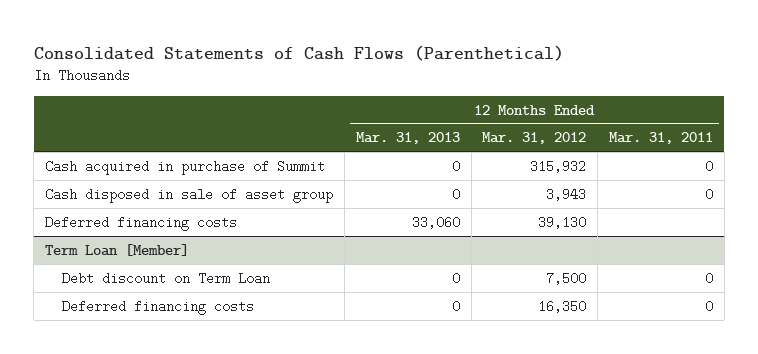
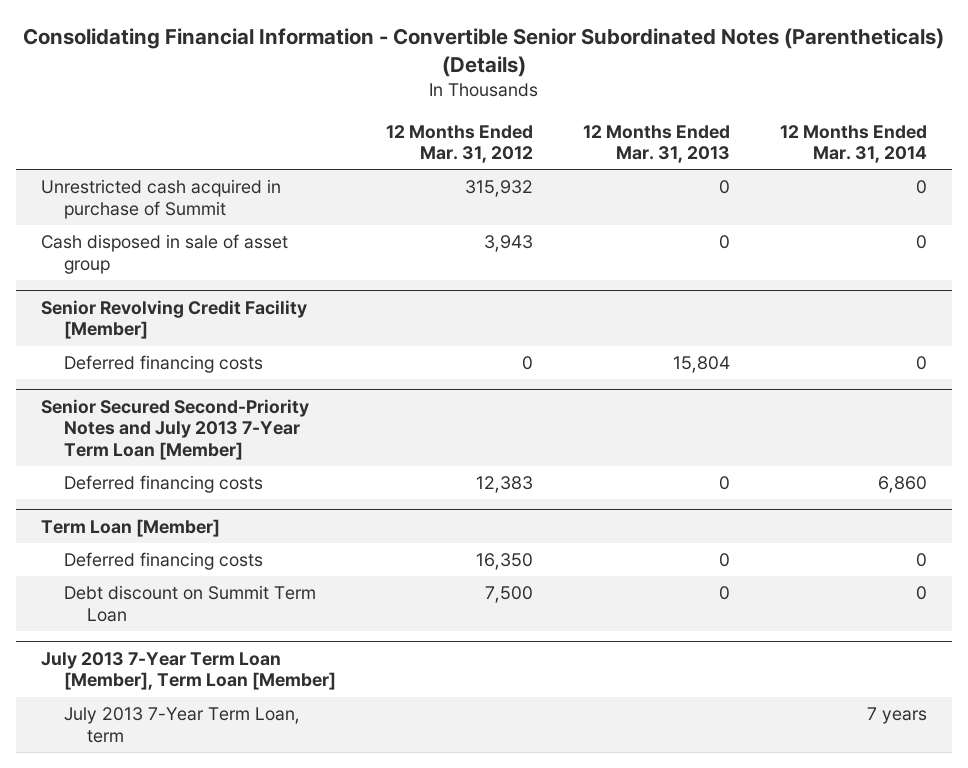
- Consolidated Statements of Cash Flows (Parenthetical)
+ Consolidating Financial Information - Convertible Senior Subordinated Notes (Parentheticals) (Details)
- | 12 Months Ended Mar. 31, 2013 | 12 Months Ended Mar. 31, 2012 | 12 Months Ended Mar. 31, 2011
+ | 12 Months Ended Mar. 31, 2012 | 12 Months Ended Mar. 31, 2013 | 12 Months Ended Mar. 31, 2014
- Cash acquired in purchase of Summit | 0 | 315,932 | 0
+ Unrestricted cash acquired in purchase of Summit | 315,932 | 0 | 0
- Deferred financing costs | 33,060 | 39,130 |
+ Senior Revolving Credit Facility [Member]
+ Deferred financing costs | 0 | 15,804 | 0
+ Senior Secured Second-Priority Notes and July 2013 7-Year Term Loan [Member]
+ Deferred financing costs | 12,383 | 0 | 6,860
@ Term Loan [Member]
- Debt discount on Term Loan | 0 | 7,500 | 0
+ Debt discount on Summit Term Loan | 7,500 | 0 | 0
+ July 2013 7-Year Term Loan [Member], Term Loan [Member]
+ July 2013 7-Year Term Loan, term | | | 7 years

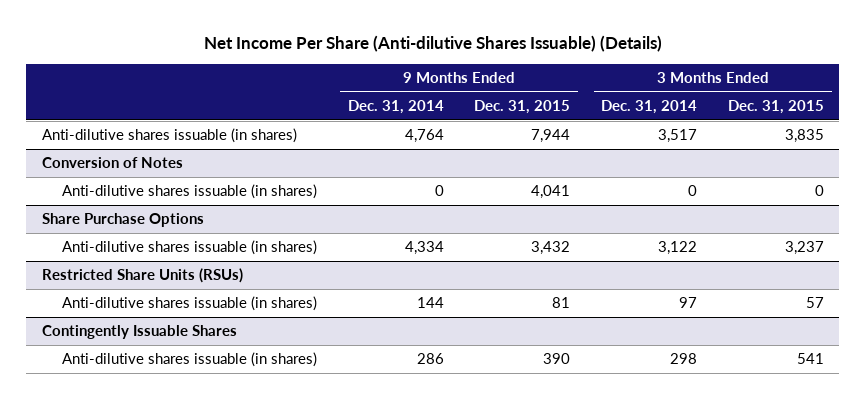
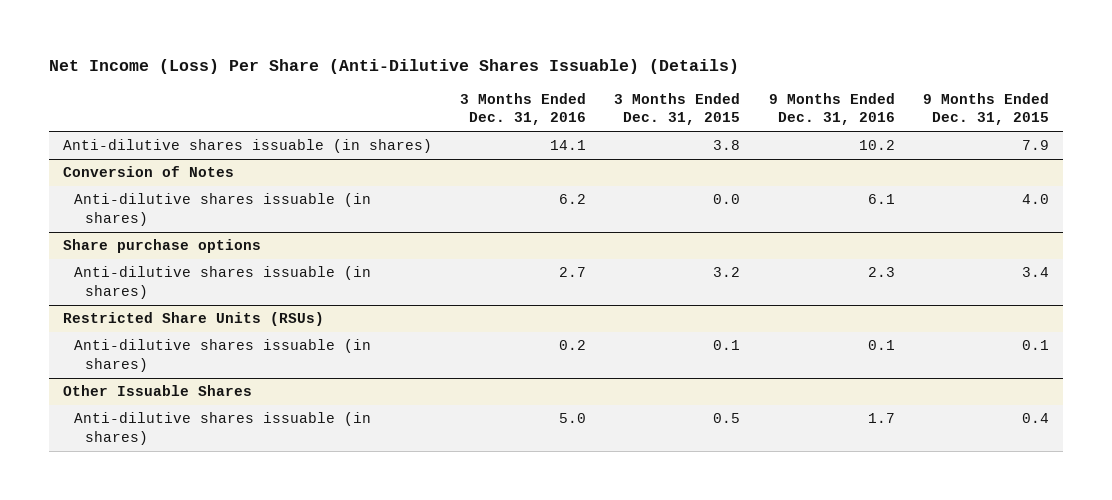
- Net Income Per Share (Anti-dilutive Shares Issuable) (Details)
+ Net Income (Loss) Per Share (Anti-Dilutive Shares Issuable) (Details)
- | 9 Months Ended Dec. 31, 2014 | 9 Months Ended Dec. 31, 2015 | 3 Months Ended Dec. 31, 2014 | 3 Months Ended Dec. 31, 2015
+ | 3 Months Ended Dec. 31, 2016 | 3 Months Ended Dec. 31, 2015 | 9 Months Ended Dec. 31, 2016 | 9 Months Ended Dec. 31, 2015
- Anti-dilutive shares issuable (in shares) | 4,764 | 7,944 | 3,517 | 3,835
+ Anti-dilutive shares issuable (in shares) | 14.1 | 3.8 | 10.2 | 7.9
@ Conversion of Notes
- Anti-dilutive shares issuable (in shares) | 0 | 4,041 | 0 | 0
- Share Purchase Options
- Anti-dilutive shares issuable (in shares) | 4,334 | 3,432 | 3,122 | 3,237
@ Conversion of Notes
+ Anti-dilutive shares issuable (in shares) | 6.2 | 0.0 | 6.1 | 4.0
+ Share purchase options
+ Anti-dilutive shares issuable (in shares) | 2.7 | 3.2 | 2.3 | 3.4
@ Restricted Share Units (RSUs)
- Anti-dilutive shares issuable (in shares) | 144 | 81 | 97 | 57
- Contingently Issuable Shares
- Anti-dilutive shares issuable (in shares) | 286 | 390 | 298 | 541
@ Restricted Share Units (RSUs)
+ Anti-dilutive shares issuable (in shares) | 0.2 | 0.1 | 0.1 | 0.1
+ Other Issuable Shares
+ Anti-dilutive shares issuable (in shares) | 5.0 | 0.5 | 1.7 | 0.4

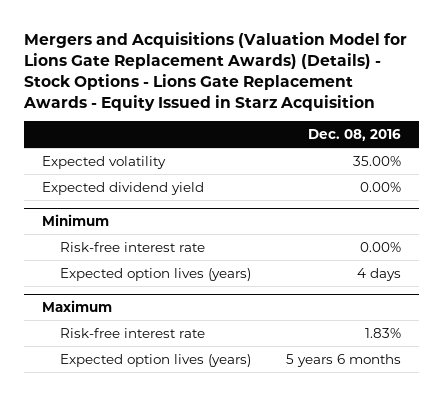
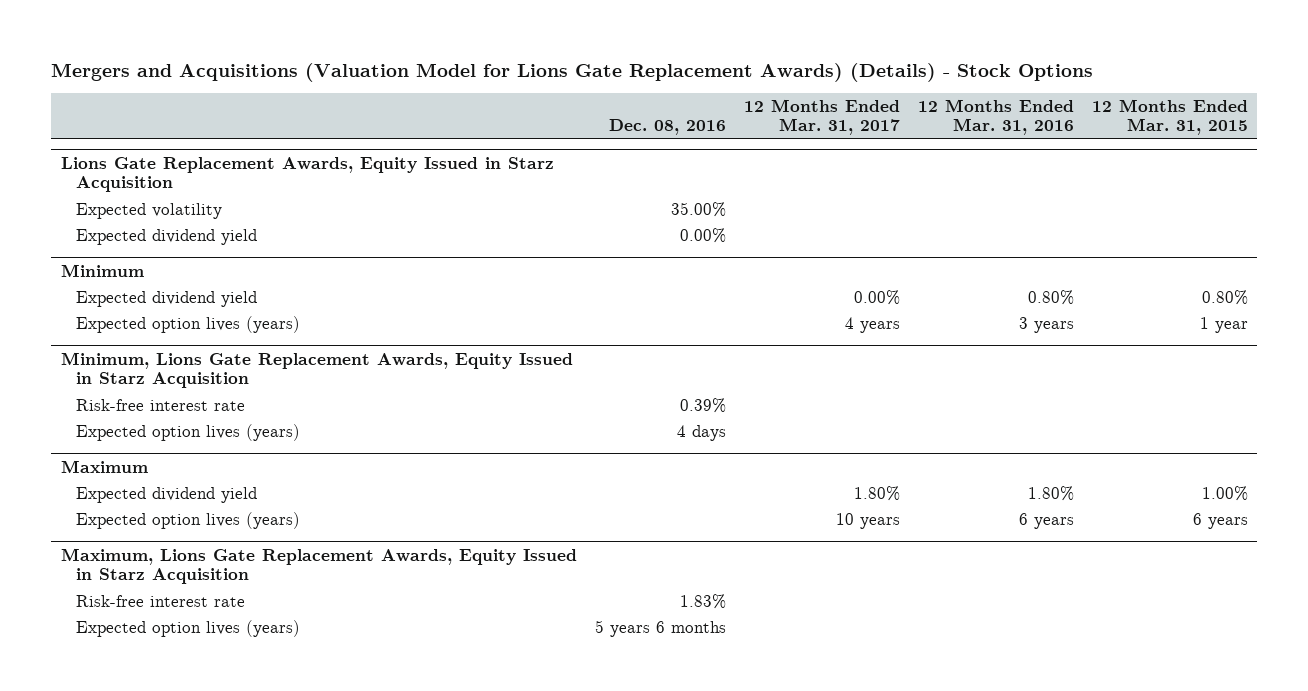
- Mergers and Acquisitions (Valuation Model for Lions Gate Replacement Awards) (Details) - Stock Options - Lions Gate Replacement Awards - Equity Issued in Starz Acquisition
+ Mergers and Acquisitions (Valuation Model for Lions Gate Replacement Awards) (Details) - Stock Options
- | Dec. 08, 2016
+ | Dec. 08, 2016 | 12 Months Ended Mar. 31, 2017 | 12 Months Ended Mar. 31, 2016 | 12 Months Ended Mar. 31, 2015
+ Lions Gate Replacement Awards, Equity Issued in Starz Acquisition
@ Minimum
- Risk-free interest rate | 0.00%
+ Expected dividend yield | | 0.00% | 0.80% | 0.80%
+ Expected option lives (years) | | 4 years | 3 years | 1 year
+ Minimum, Lions Gate Replacement Awards, Equity Issued in Starz Acquisition
+ Risk-free interest rate | 0.39% | | |
@ Maximum
+ Expected dividend yield | | 1.80% | 1.80% | 1.00%
+ Expected option lives (years) | | 10 years | 6 years | 6 years
+ Maximum, Lions Gate Replacement Awards, Equity Issued in Starz Acquisition

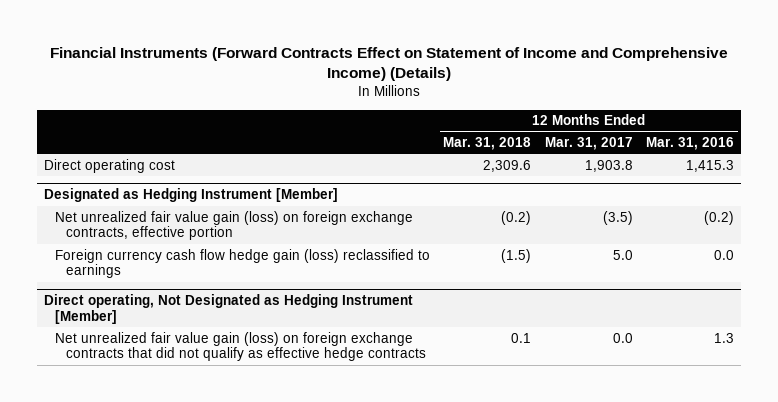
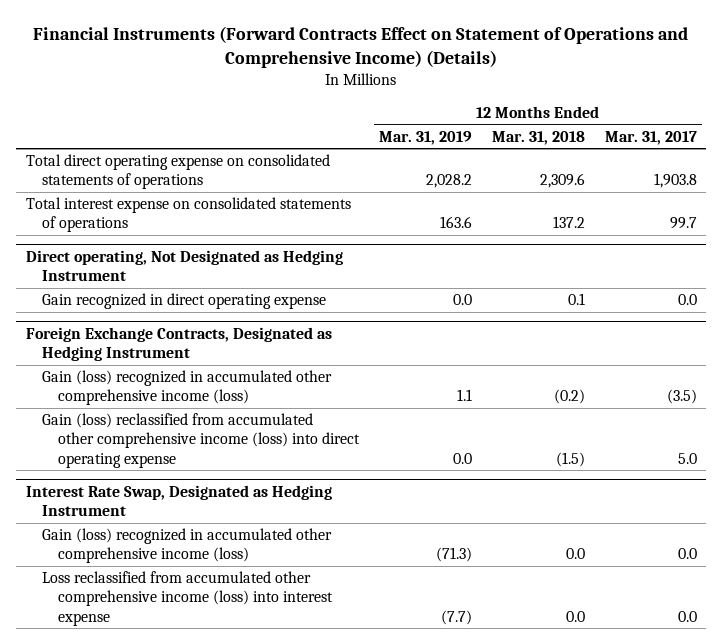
- Financial Instruments (Forward Contracts Effect on Statement of Income and Comprehensive Income) (Details)
+ Financial Instruments (Forward Contracts Effect on Statement of Operations and Comprehensive Income) (Details)
- | 12 Months Ended Mar. 31, 2018 | 12 Months Ended Mar. 31, 2017 | 12 Months Ended Mar. 31, 2016
+ | 12 Months Ended Mar. 31, 2019 | 12 Months Ended Mar. 31, 2018 | 12 Months Ended Mar. 31, 2017
- Direct operating cost | 2,309.6 | 1,903.8 | 1,415.3
- Designated as Hedging Instrument [Member]
- Net unrealized fair value gain (loss) on foreign exchange contracts, effective portion | (0.2) | (3.5) | (0.2)
- Foreign currency cash flow hedge gain (loss) reclassified to earnings | (1.5) | 5.0 | 0.0
- Direct operating, Not Designated as Hedging Instrument [Member]
- Net unrealized fair value gain (loss) on foreign exchange contracts that did not qualify as effective hedge contracts | 0.1 | 0.0 | 1.3
+ Total direct operating expense on consolidated statements of operations | 2,028.2 | 2,309.6 | 1,903.8
+ Total interest expense on consolidated statements of operations | 163.6 | 137.2 | 99.7
+ Direct operating, Not Designated as Hedging Instrument
+ Gain recognized in direct operating expense | 0.0 | 0.1 | 0.0
+ Foreign Exchange Contracts, Designated as Hedging Instrument
+ Gain (loss) recognized in accumulated other comprehensive income (loss) | 1.1 | (0.2) | (3.5)
+ Gain (loss) reclassified from accumulated other comprehensive income (loss) into direct operating expense | 0.0 | (1.5) | 5.0
+ Interest Rate Swap, Designated as Hedging Instrument
+ Gain (loss) recognized in accumulated other comprehensive income (loss) | (71.3) | 0.0 | 0.0
+ Loss reclassified from accumulated other comprehensive income (loss) into interest expense | (7.7) | 0.0 | 0.0

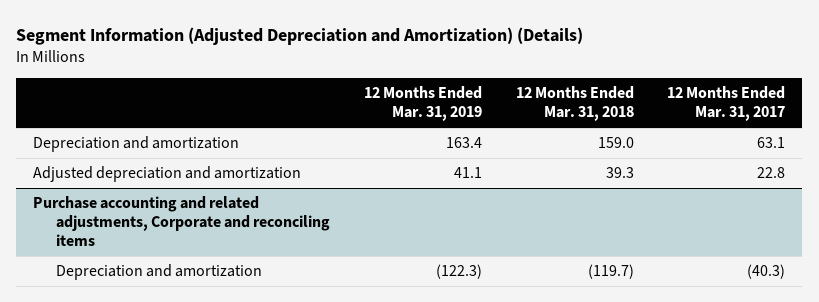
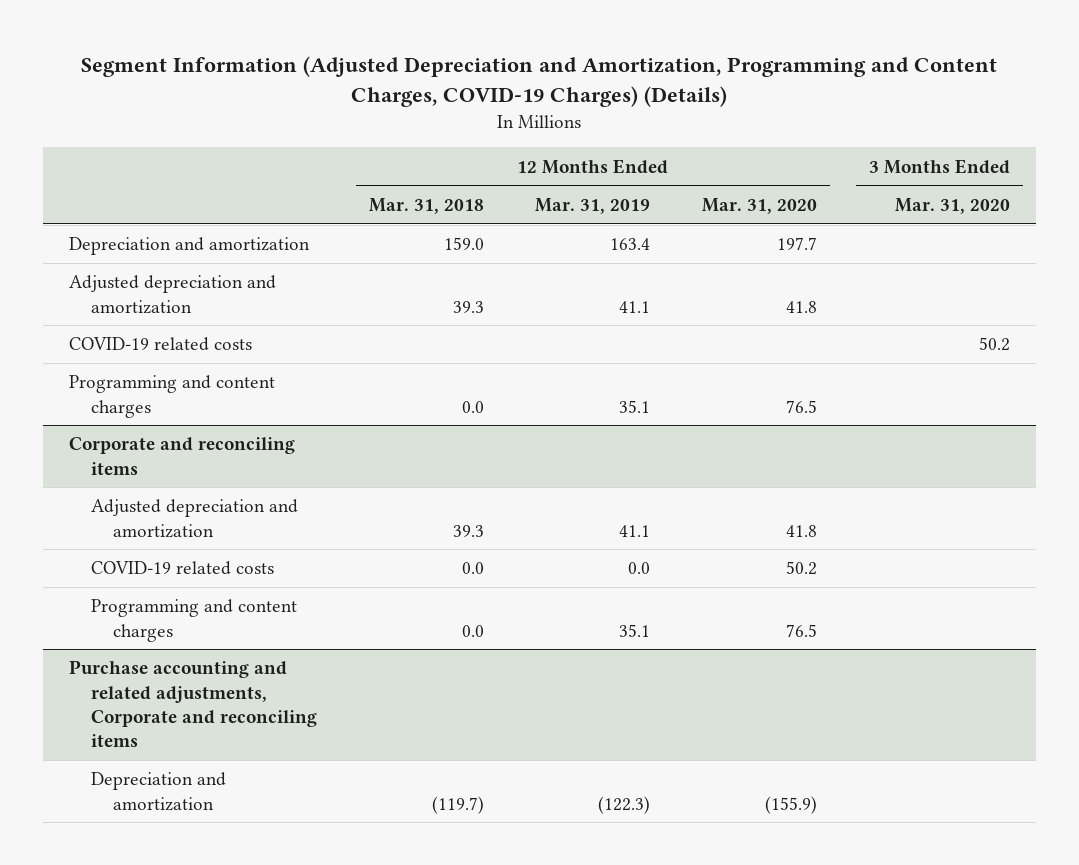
- Segment Information (Adjusted Depreciation and Amortization) (Details)
+ Segment Information (Adjusted Depreciation and Amortization, Programming and Content Charges, COVID-19 Charges) (Details)
- | 12 Months Ended Mar. 31, 2019 | 12 Months Ended Mar. 31, 2018 | 12 Months Ended Mar. 31, 2017
+ | 12 Months Ended Mar. 31, 2018 | 12 Months Ended Mar. 31, 2019 | 12 Months Ended Mar. 31, 2020 | 3 Months Ended Mar. 31, 2020
+ COVID-19 related costs | | | | 50.2
+ Programming and content charges | 0.0 | 35.1 | 76.5 |
+ Corporate and reconciling items
+ Adjusted depreciation and amortization | 39.3 | 41.1 | 41.8 |
+ COVID-19 related costs | 0.0 | 0.0 | 50.2 |
+ Programming and content charges | 0.0 | 35.1 | 76.5 |

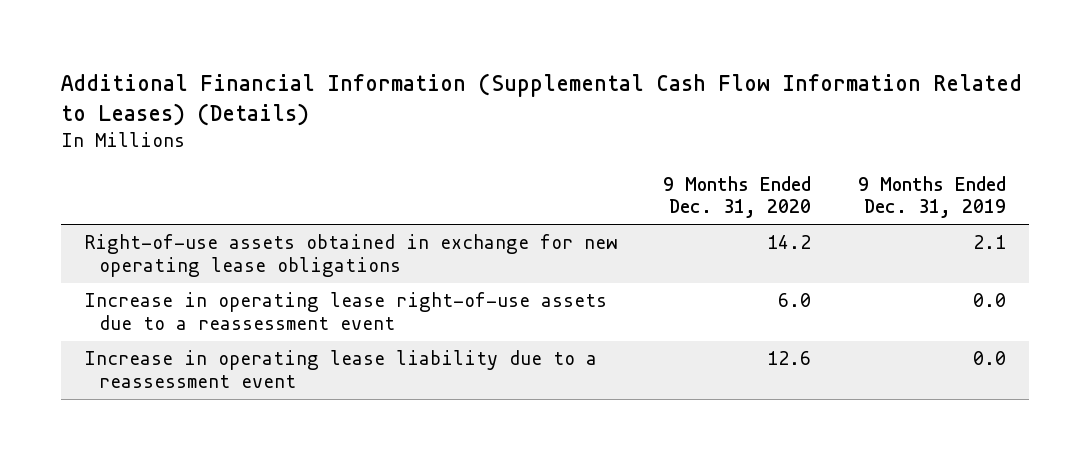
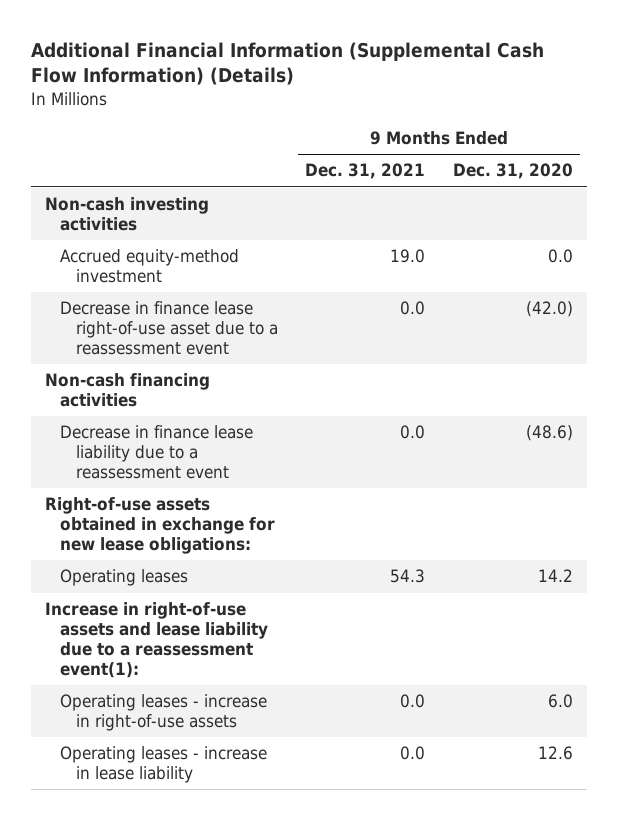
- Additional Financial Information (Supplemental Cash Flow Information Related to Leases) (Details)
+ Additional Financial Information (Supplemental Cash Flow Information) (Details)
- | 9 Months Ended Dec. 31, 2020 | 9 Months Ended Dec. 31, 2019
+ | 9 Months Ended Dec. 31, 2021 | 9 Months Ended Dec. 31, 2020
- Right-of-use assets obtained in exchange for new operating lease obligations | 14.2 | 2.1
- Increase in operating lease right-of-use assets due to a reassessment event | 6.0 | 0.0
- Increase in operating lease liability due to a reassessment event | 12.6 | 0.0
+ Non-cash investing activities
+ Accrued equity-method investment | 19.0 | 0.0
+ Decrease in finance lease right-of-use asset due to a reassessment event | 0.0 | (42.0)
+ Non-cash financing activities
+ Decrease in finance lease liability due to a reassessment event | 0.0 | (48.6)
+ Right-of-use assets obtained in exchange for new lease obligations:
+ Operating leases | 54.3 | 14.2
+ Increase in right-of-use assets and lease liability due to a reassessment event(1):
+ Operating leases - increase in right-of-use assets | 0.0 | 6.0
+ Operating leases - increase in lease liability | 0.0 | 12.6

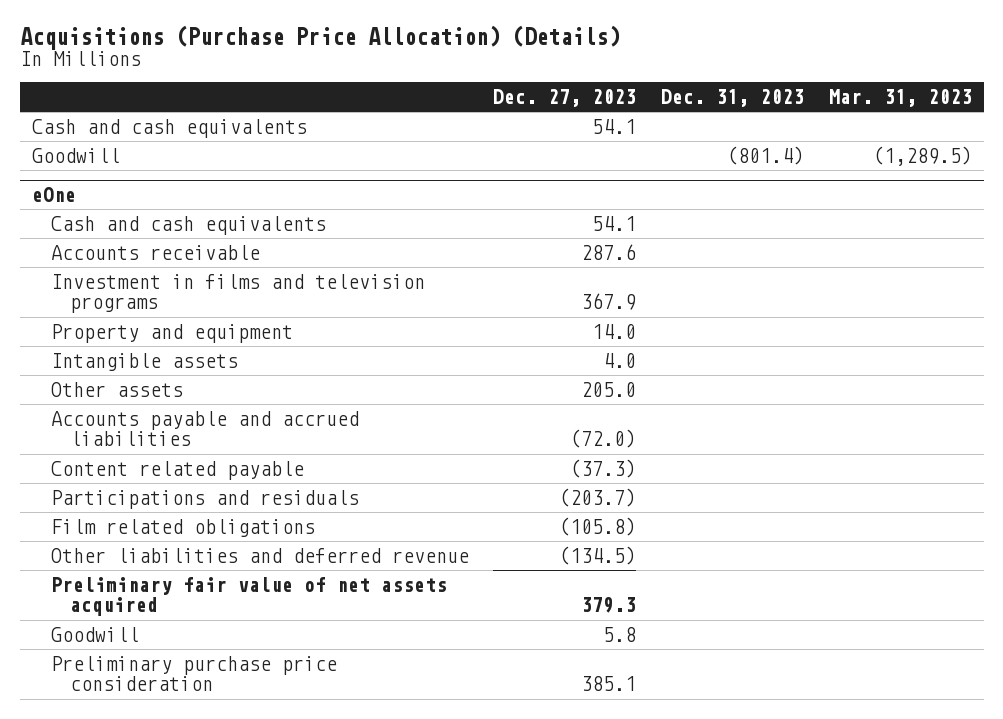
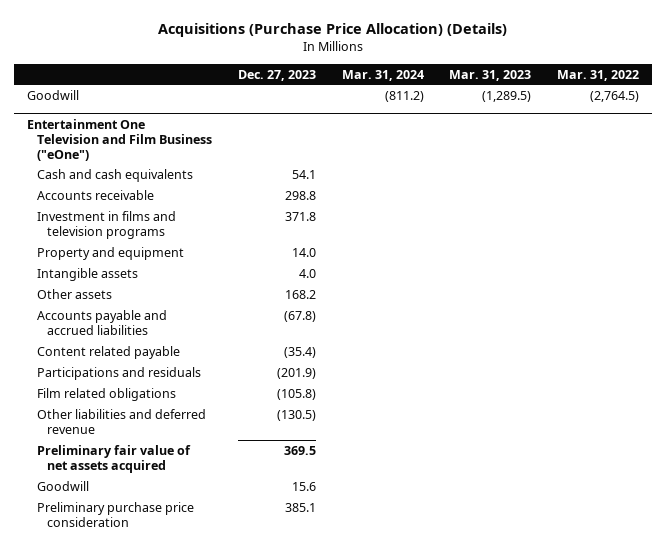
- | Dec. 27, 2023 | Dec. 31, 2023 | Mar. 31, 2023
+ | Dec. 27, 2023 | Mar. 31, 2024 | Mar. 31, 2023 | Mar. 31, 2022
- Cash and cash equivalents | 54.1 | |
- eOne
+ Entertainment One Television and Film Business ("eOne")
- Accounts receivable | 287.6 | |
- Investment in films and television programs | 367.9 | |
+ Accounts receivable | 298.8 | | |
+ Investment in films and television programs | 371.8 | | |
- Other assets | 205.0 | |
- Accounts payable and accrued liabilities | (72.0) | |
- Content related payable | (37.3) | |
- Participations and residuals | (203.7) | |
+ Other assets | 168.2 | | |
+ Accounts payable and accrued liabilities | (67.8) | | |
+ Content related payable | (35.4) | | |
+ Participations and residuals | (201.9) | | |
- Other liabilities and deferred revenue | (134.5) | |
- Preliminary fair value of net assets acquired | 379.3 | |
- Goodwill | 5.8 | |
+ Other liabilities and deferred revenue | (130.5) | | |
+ Preliminary fair value of net assets acquired | 369.5 | | |
+ Goodwill | 15.6 | | |

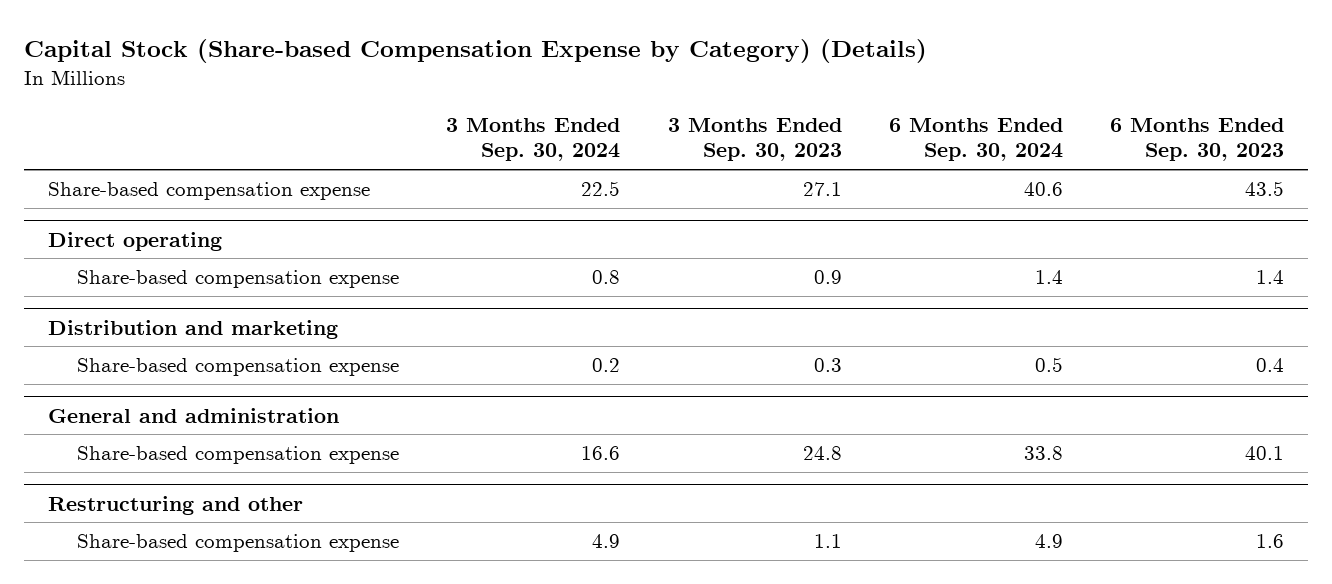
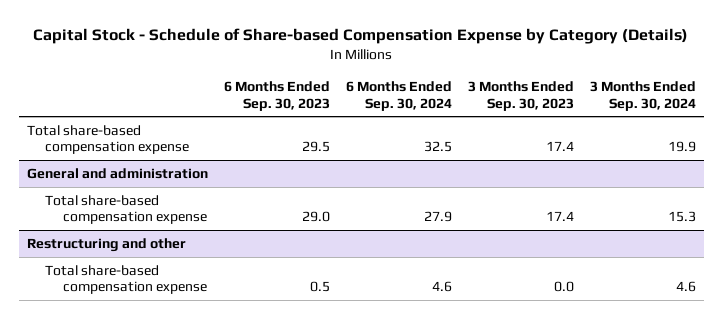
- Capital Stock (Share-based Compensation Expense by Category) (Details)
+ Capital Stock - Schedule of Share-based Compensation Expense by Category (Details)
- | 3 Months Ended Sep. 30, 2024 | 3 Months Ended Sep. 30, 2023 | 6 Months Ended Sep. 30, 2024 | 6 Months Ended Sep. 30, 2023
+ | 6 Months Ended Sep. 30, 2023 | 6 Months Ended Sep. 30, 2024 | 3 Months Ended Sep. 30, 2023 | 3 Months Ended Sep. 30, 2024
- Share-based compensation expense | 22.5 | 27.1 | 40.6 | 43.5
- Direct operating
- Share-based compensation expense | 0.8 | 0.9 | 1.4 | 1.4
- Distribution and marketing
- Share-based compensation expense | 0.2 | 0.3 | 0.5 | 0.4
+ Total share-based compensation expense | 29.5 | 32.5 | 17.4 | 19.9
@ General and administration
- Share-based compensation expense | 16.6 | 24.8 | 33.8 | 40.1
+ Total share-based compensation expense | 29.0 | 27.9 | 17.4 | 15.3
@ Restructuring and other
- Share-based compensation expense | 4.9 | 1.1 | 4.9 | 1.6
+ Total share-based compensation expense | 0.5 | 4.6 | 0.0 | 4.6

